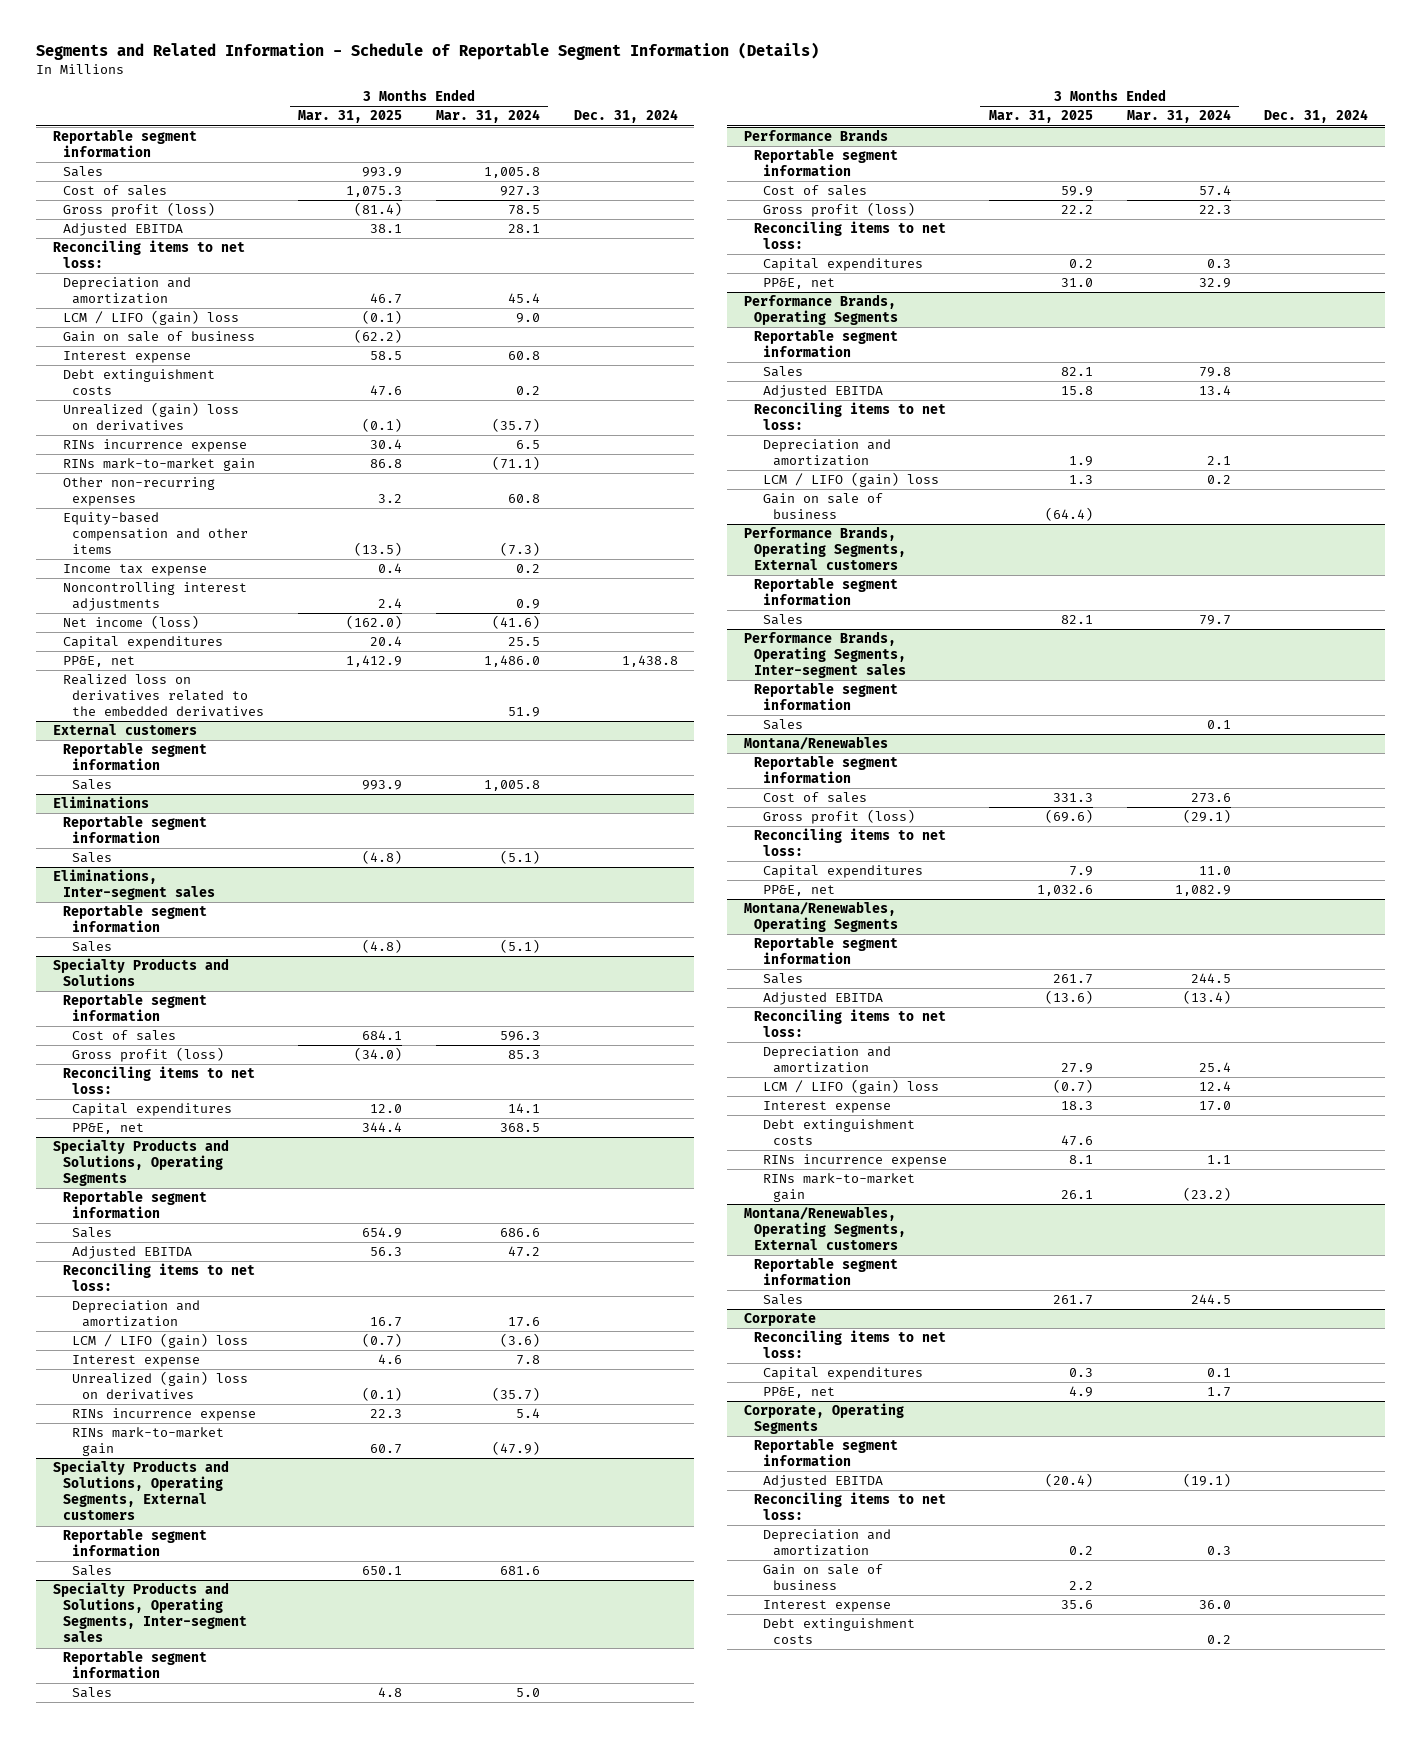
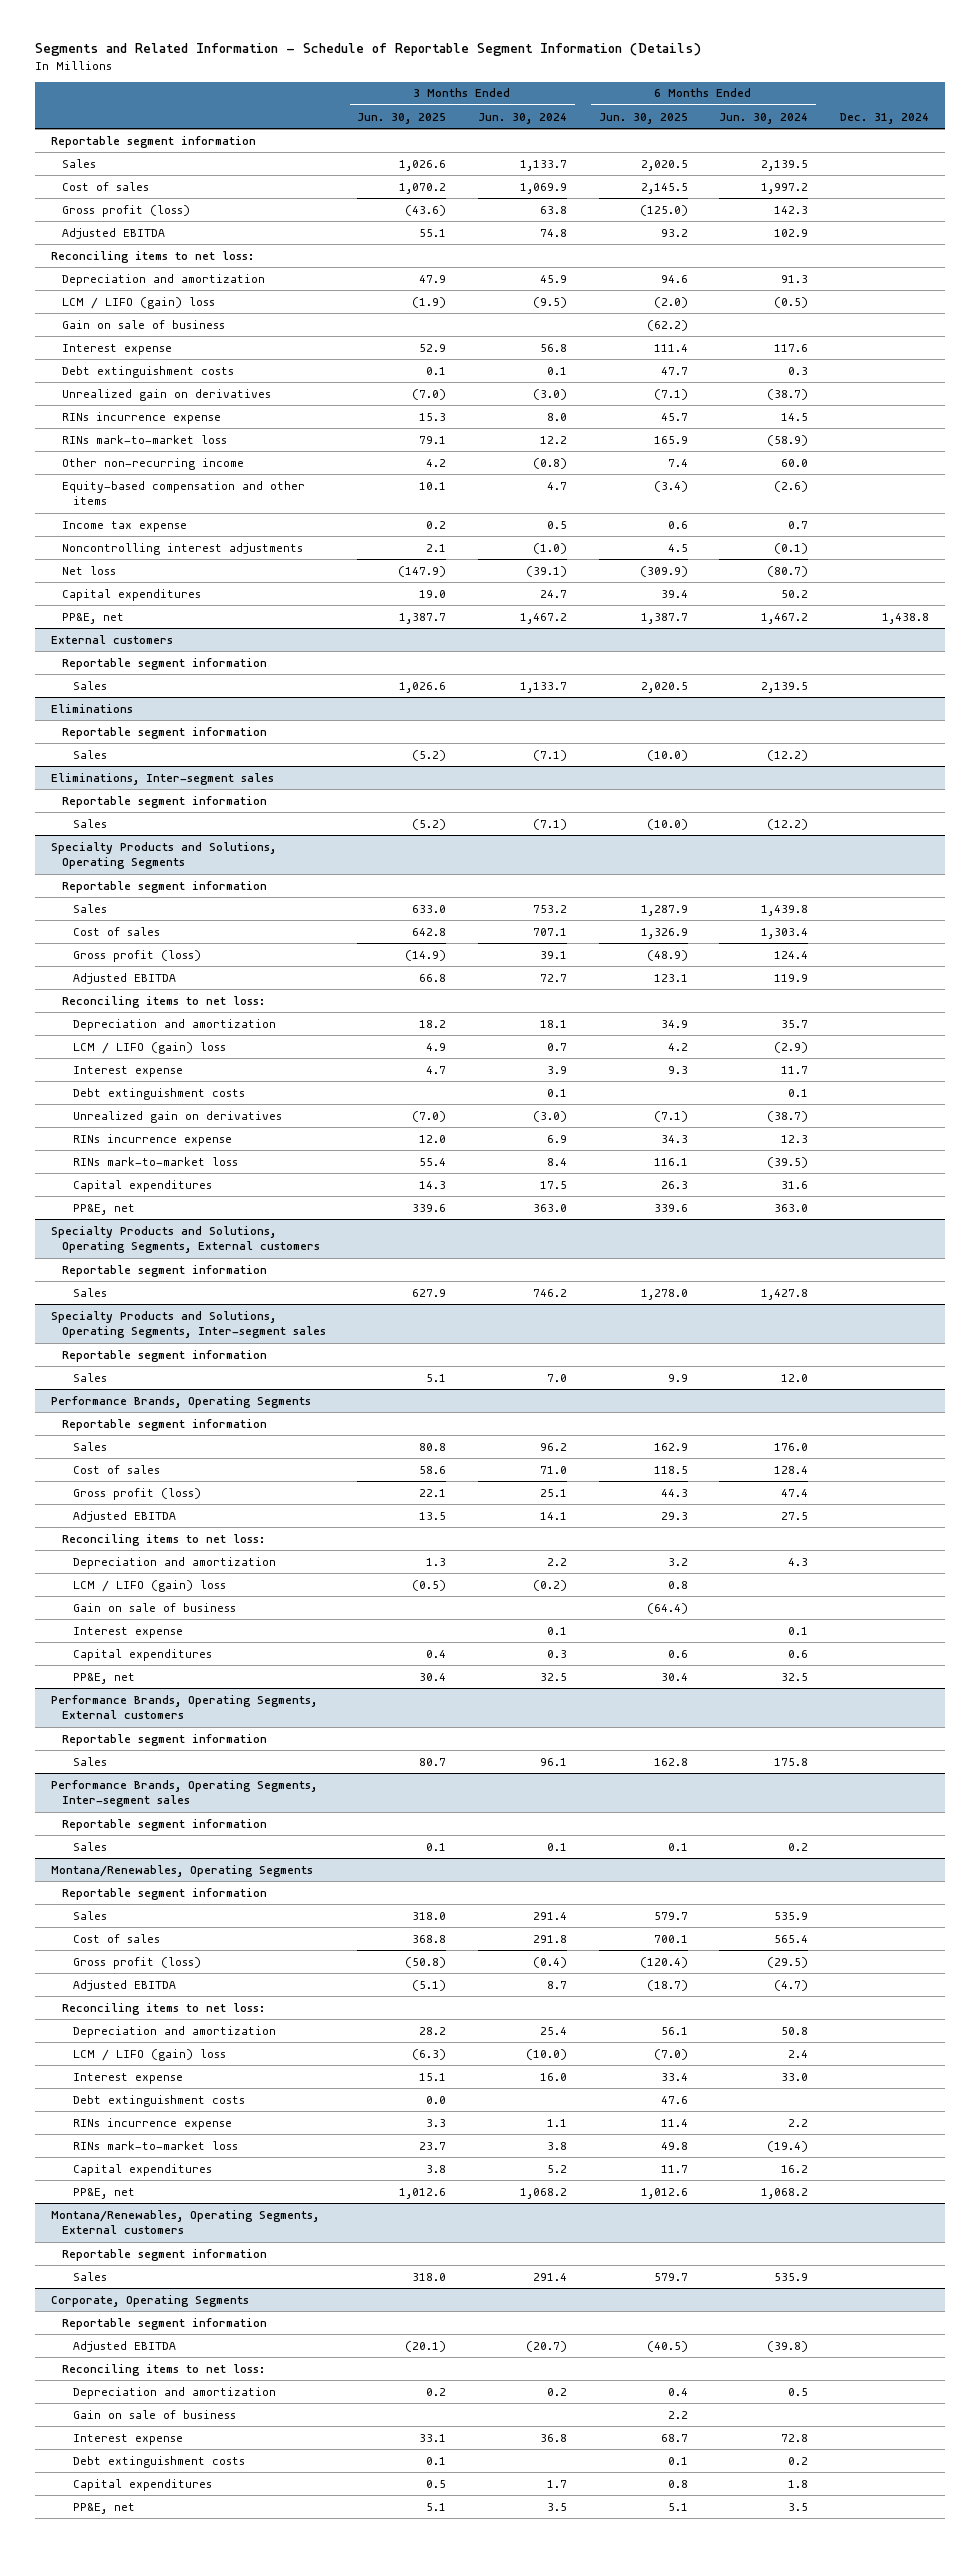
- | 3 Months Ended Mar. 31, 2025 | 3 Months Ended Mar. 31, 2024 | Dec. 31, 2024
+ | 3 Months Ended Jun. 30, 2025 | 3 Months Ended Jun. 30, 2024 | 6 Months Ended Jun. 30, 2025 | 6 Months Ended Jun. 30, 2024 | Dec. 31, 2024
- Unrealized (gain) loss on derivatives | (0.1) | (35.7) |
+ Unrealized gain on derivatives | (7.0) | (3.0) | (7.1) | (38.7) |
- RINs mark-to-market gain | 86.8 | (71.1) |
- Other non-recurring expenses | 3.2 | 60.8 |
+ RINs mark-to-market loss | 79.1 | 12.2 | 165.9 | (58.9) |
+ Other non-recurring income | 4.2 | (0.8) | 7.4 | 60.0 |
- Net income (loss) | (162.0) | (41.6) |
+ Net loss | (147.9) | (39.1) | (309.9) | (80.7) |
- Realized loss on derivatives related to the embedded derivatives | | 51.9 |
- Specialty Products and Solutions
- Reportable segment information
- Cost of sales | 684.1 | 596.3 |
- Gross profit (loss) | (34.0) | 85.3 |
- Reconciling items to net loss:
- Capital expenditures | 12.0 | 14.1 |
- PP&E, net | 344.4 | 368.5 |
@ Specialty Products and Solutions, Operating Segments
+ Cost of sales | 642.8 | 707.1 | 1,326.9 | 1,303.4 |
+ Gross profit (loss) | (14.9) | 39.1 | (48.9) | 124.4 |
- Unrealized (gain) loss on derivatives | (0.1) | (35.7) |
+ Debt extinguishment costs | | 0.1 | | 0.1 |
+ Unrealized gain on derivatives | (7.0) | (3.0) | (7.1) | (38.7) |
- RINs mark-to-market gain | 60.7 | (47.9) |
+ RINs mark-to-market loss | 55.4 | 8.4 | 116.1 | (39.5) |
+ Capital expenditures | 14.3 | 17.5 | 26.3 | 31.6 |
+ PP&E, net | 339.6 | 363.0 | 339.6 | 363.0 |
- Performance Brands
- Reportable segment information
- Cost of sales | 59.9 | 57.4 |
- Gross profit (loss) | 22.2 | 22.3 |
- Reconciling items to net loss:
- Capital expenditures | 0.2 | 0.3 |
- PP&E, net | 31.0 | 32.9 |
@ Performance Brands, Operating Segments
+ Cost of sales | 58.6 | 71.0 | 118.5 | 128.4 |
+ Gross profit (loss) | 22.1 | 25.1 | 44.3 | 47.4 |
+ Interest expense | | 0.1 | | 0.1 |
+ Capital expenditures | 0.4 | 0.3 | 0.6 | 0.6 |
+ PP&E, net | 30.4 | 32.5 | 30.4 | 32.5 |
- Montana/Renewables
- Reportable segment information
- Cost of sales | 331.3 | 273.6 |
- Gross profit (loss) | (69.6) | (29.1) |
- Reconciling items to net loss:
- Capital expenditures | 7.9 | 11.0 |
- PP&E, net | 1,032.6 | 1,082.9 |
@ Montana/Renewables, Operating Segments
+ Cost of sales | 368.8 | 291.8 | 700.1 | 565.4 |
+ Gross profit (loss) | (50.8) | (0.4) | (120.4) | (29.5) |
- RINs mark-to-market gain | 26.1 | (23.2) |
+ RINs mark-to-market loss | 23.7 | 3.8 | 49.8 | (19.4) |
+ Capital expenditures | 3.8 | 5.2 | 11.7 | 16.2 |
+ PP&E, net | 1,012.6 | 1,068.2 | 1,012.6 | 1,068.2 |
- Corporate
- Reconciling items to net loss:
- Capital expenditures | 0.3 | 0.1 |
- PP&E, net | 4.9 | 1.7 |
@ Corporate, Operating Segments
+ Capital expenditures | 0.5 | 1.7 | 0.8 | 1.8 |
+ PP&E, net | 5.1 | 3.5 | 5.1 | 3.5 |

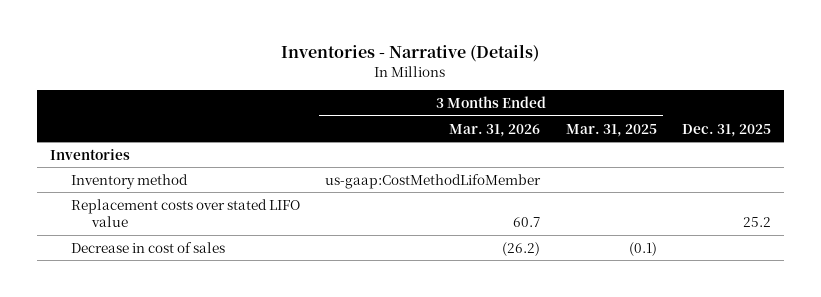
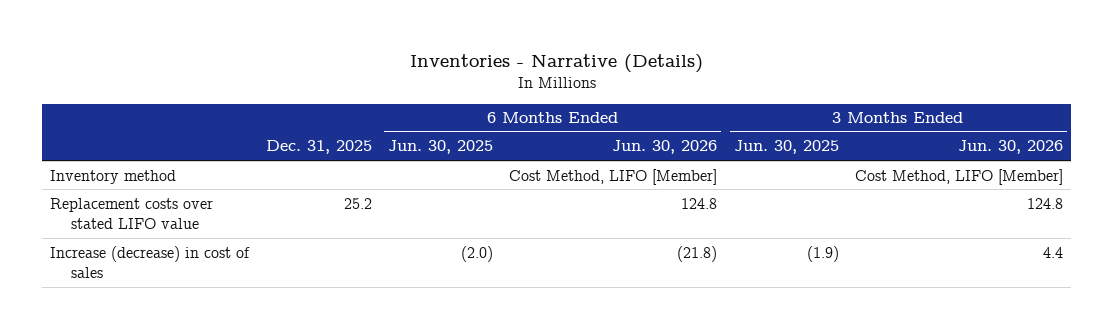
- | 3 Months Ended Mar. 31, 2026 | 3 Months Ended Mar. 31, 2025 | Dec. 31, 2025
+ | Dec. 31, 2025 | 6 Months Ended Jun. 30, 2025 | 6 Months Ended Jun. 30, 2026 | 3 Months Ended Jun. 30, 2025 | 3 Months Ended Jun. 30, 2026
- Inventories
- Decrease in cost of sales | (26.2) | (0.1) |
+ Increase (decrease) in cost of sales | | (2.0) | (21.8) | (1.9) | 4.4

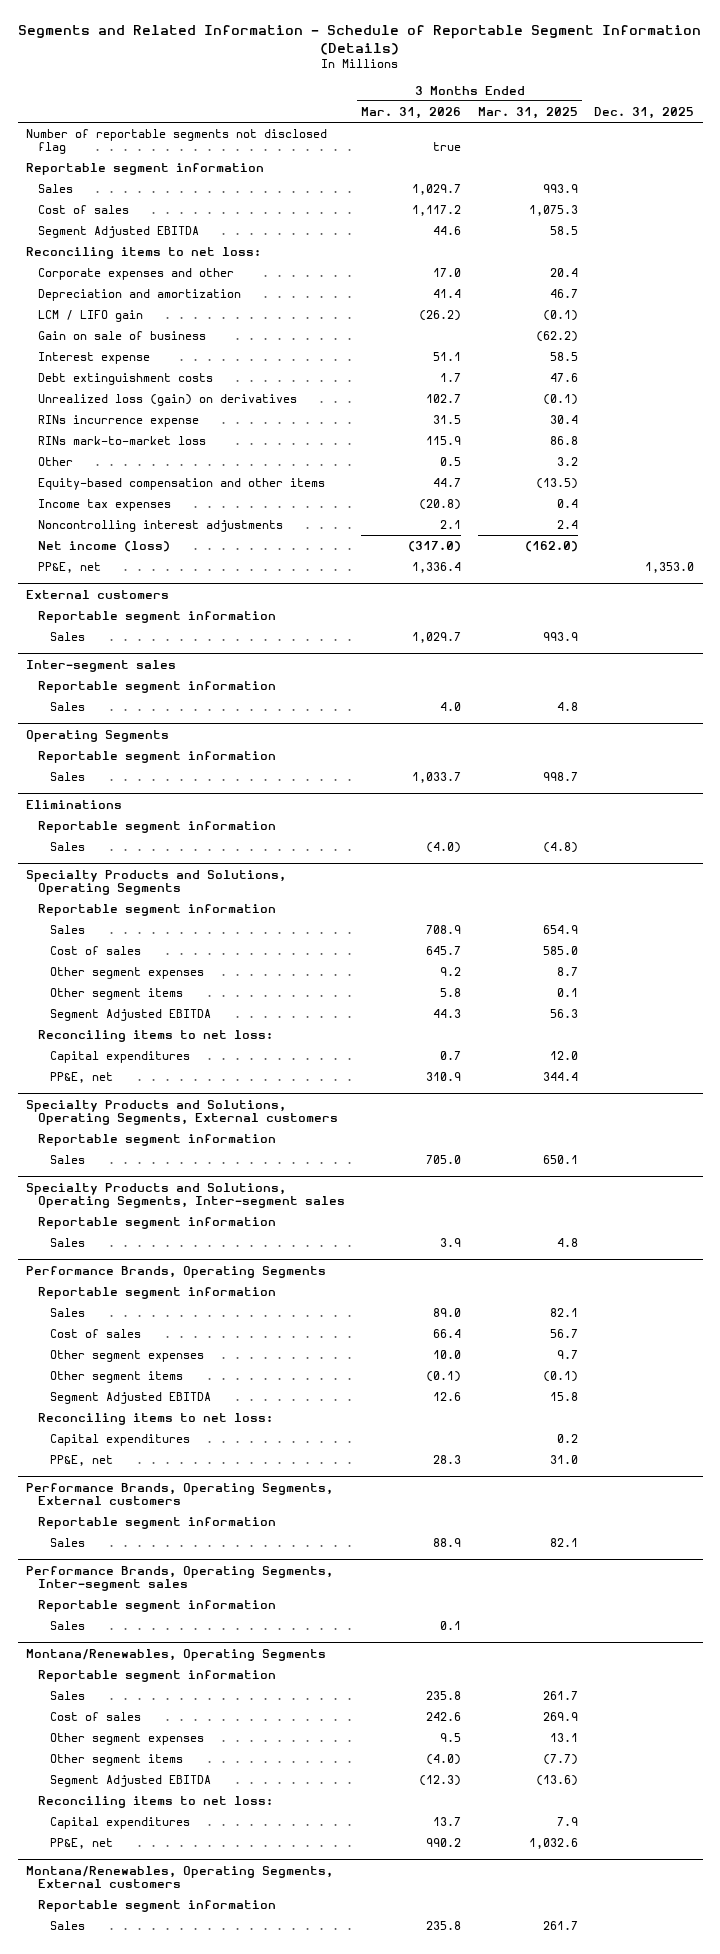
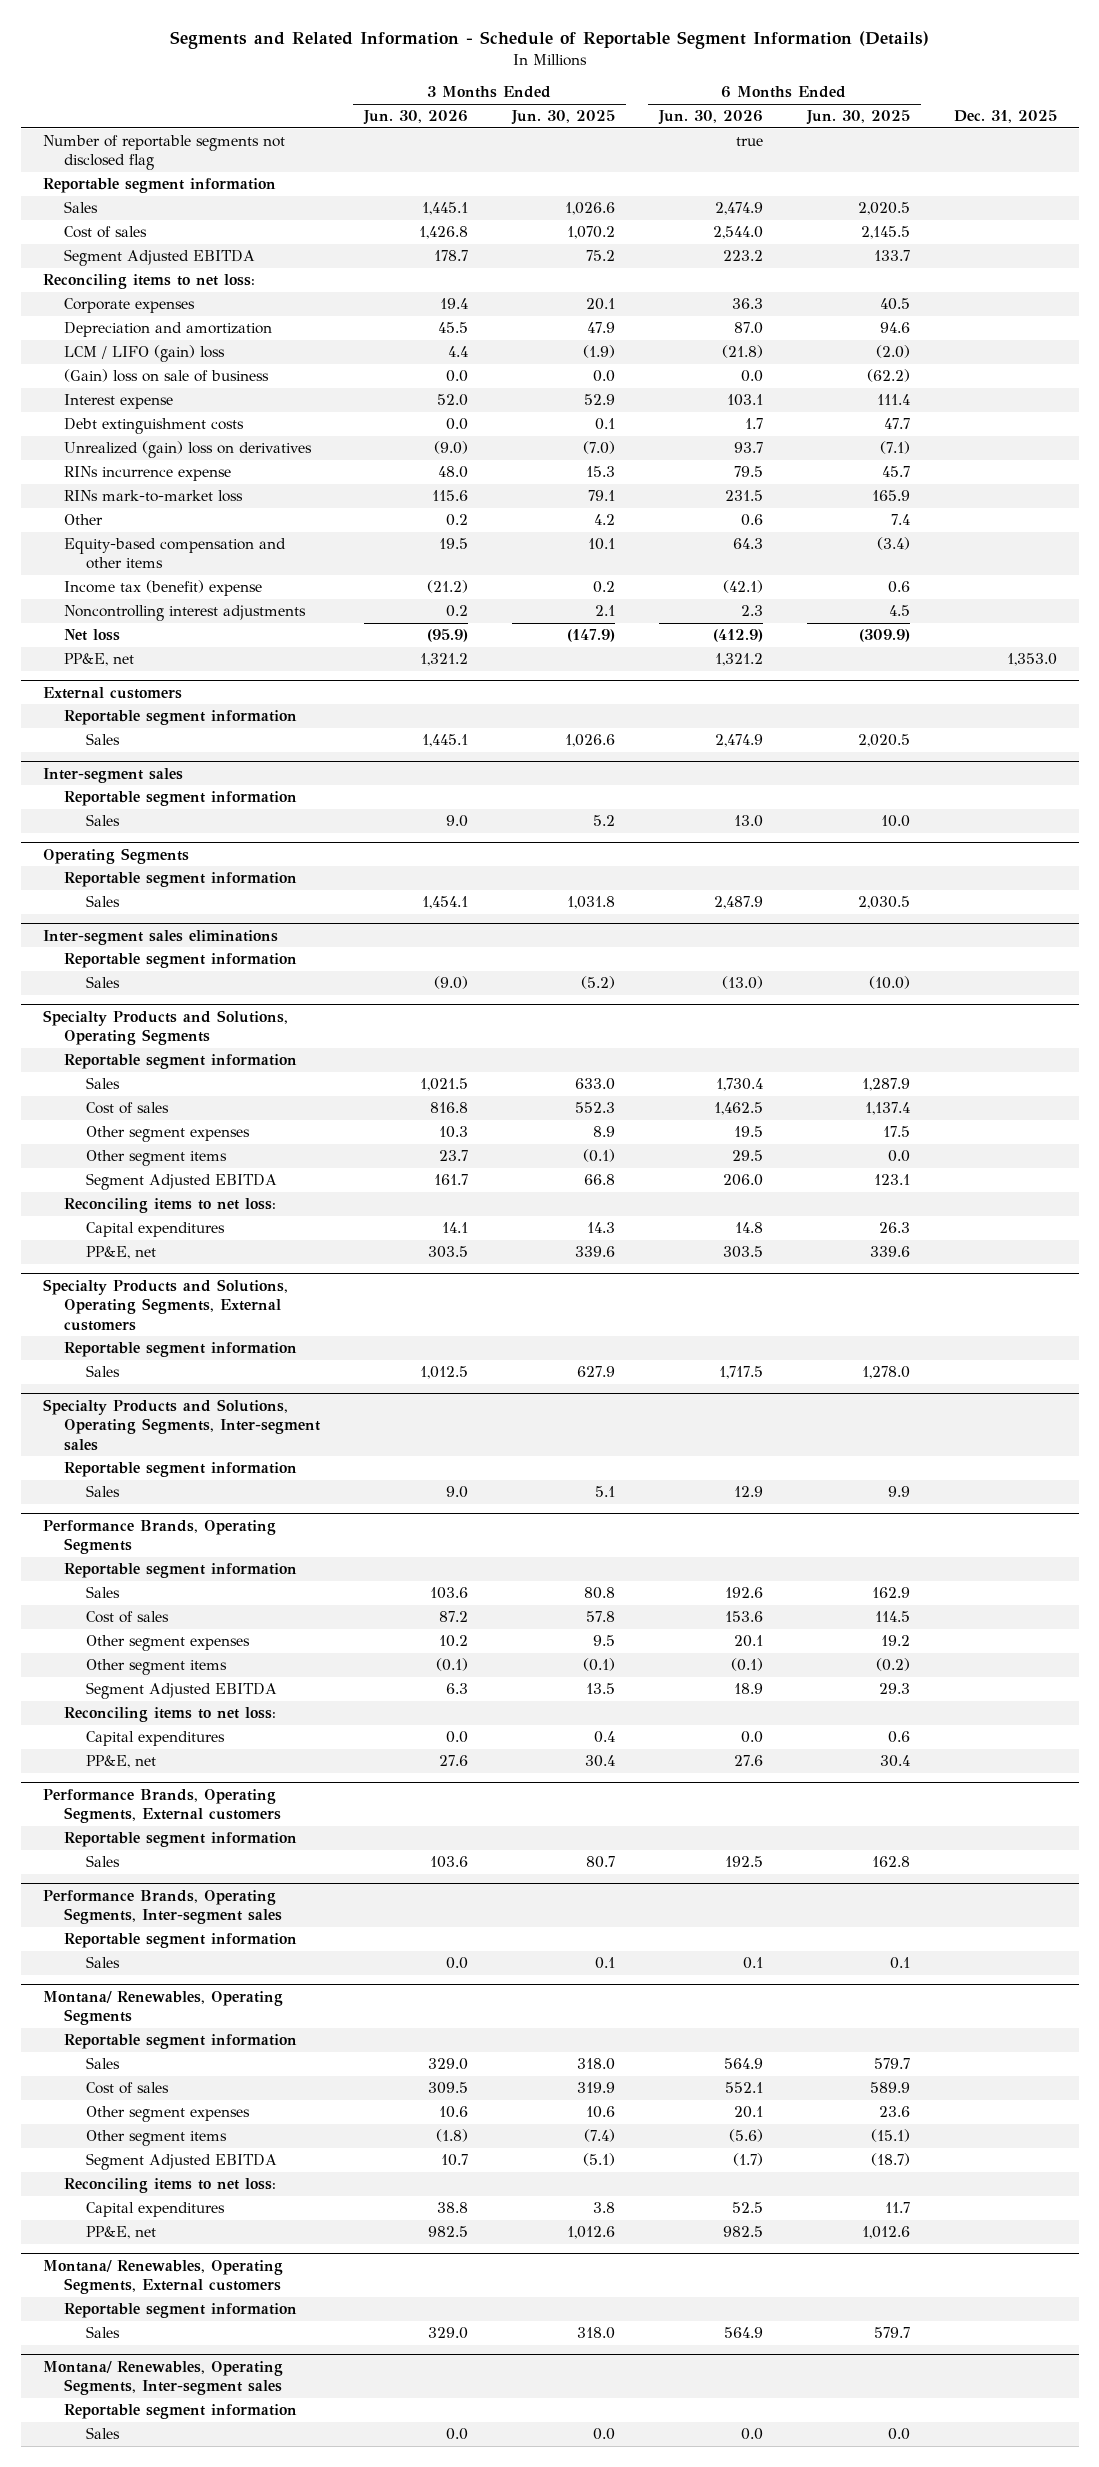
- | 3 Months Ended Mar. 31, 2026 | 3 Months Ended Mar. 31, 2025 | Dec. 31, 2025
+ | 3 Months Ended Jun. 30, 2026 | 3 Months Ended Jun. 30, 2025 | 6 Months Ended Jun. 30, 2026 | 6 Months Ended Jun. 30, 2025 | Dec. 31, 2025
- Corporate expenses and other | 17.0 | 20.4 |
+ Corporate expenses | 19.4 | 20.1 | 36.3 | 40.5 |
- LCM / LIFO gain | (26.2) | (0.1) |
- Gain on sale of business | | (62.2) |
+ LCM / LIFO (gain) loss | 4.4 | (1.9) | (21.8) | (2.0) |
+ (Gain) loss on sale of business | 0.0 | 0.0 | 0.0 | (62.2) |
- Unrealized loss (gain) on derivatives | 102.7 | (0.1) |
+ Unrealized (gain) loss on derivatives | (9.0) | (7.0) | 93.7 | (7.1) |
- Income tax expenses | (20.8) | 0.4 |
+ Income tax (benefit) expense | (21.2) | 0.2 | (42.1) | 0.6 |
- Net income (loss) | (317.0) | (162.0) |
+ Net loss | (95.9) | (147.9) | (412.9) | (309.9) |
- Eliminations
+ Inter-segment sales eliminations
- Montana/Renewables, Operating Segments
+ Montana/ Renewables, Operating Segments
- Montana/Renewables, Operating Segments, External customers
+ Montana/ Renewables, Operating Segments, External customers
+ Montana/ Renewables, Operating Segments, Inter-segment sales
+ Reportable segment information
+ Sales | 0.0 | 0.0 | 0.0 | 0.0 |

